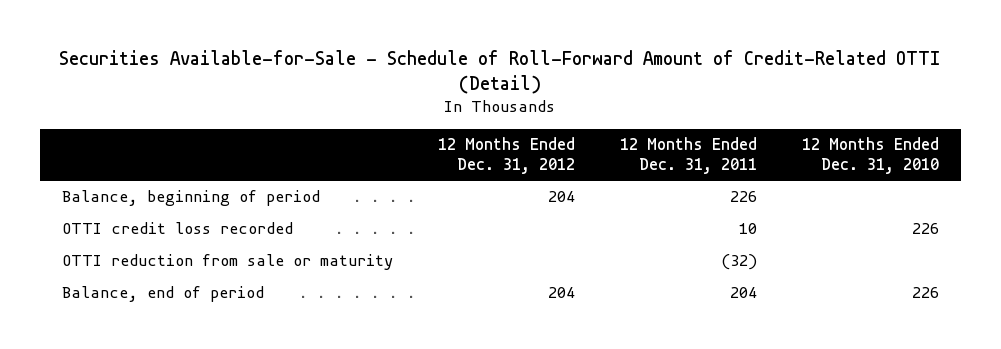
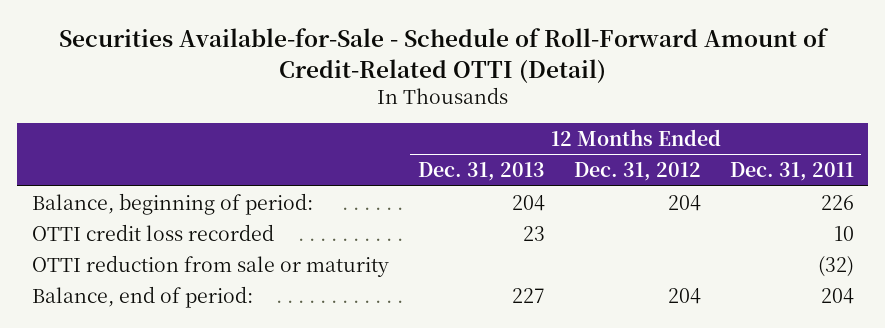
- | 12 Months Ended Dec. 31, 2012 | 12 Months Ended Dec. 31, 2011 | 12 Months Ended Dec. 31, 2010
+ | 12 Months Ended Dec. 31, 2013 | 12 Months Ended Dec. 31, 2012 | 12 Months Ended Dec. 31, 2011
- Balance, beginning of period | 204 | 226 |
+ Balance, beginning of period: | 204 | 204 | 226
- Balance, end of period | 204 | 204 | 226
+ Balance, end of period: | 227 | 204 | 204

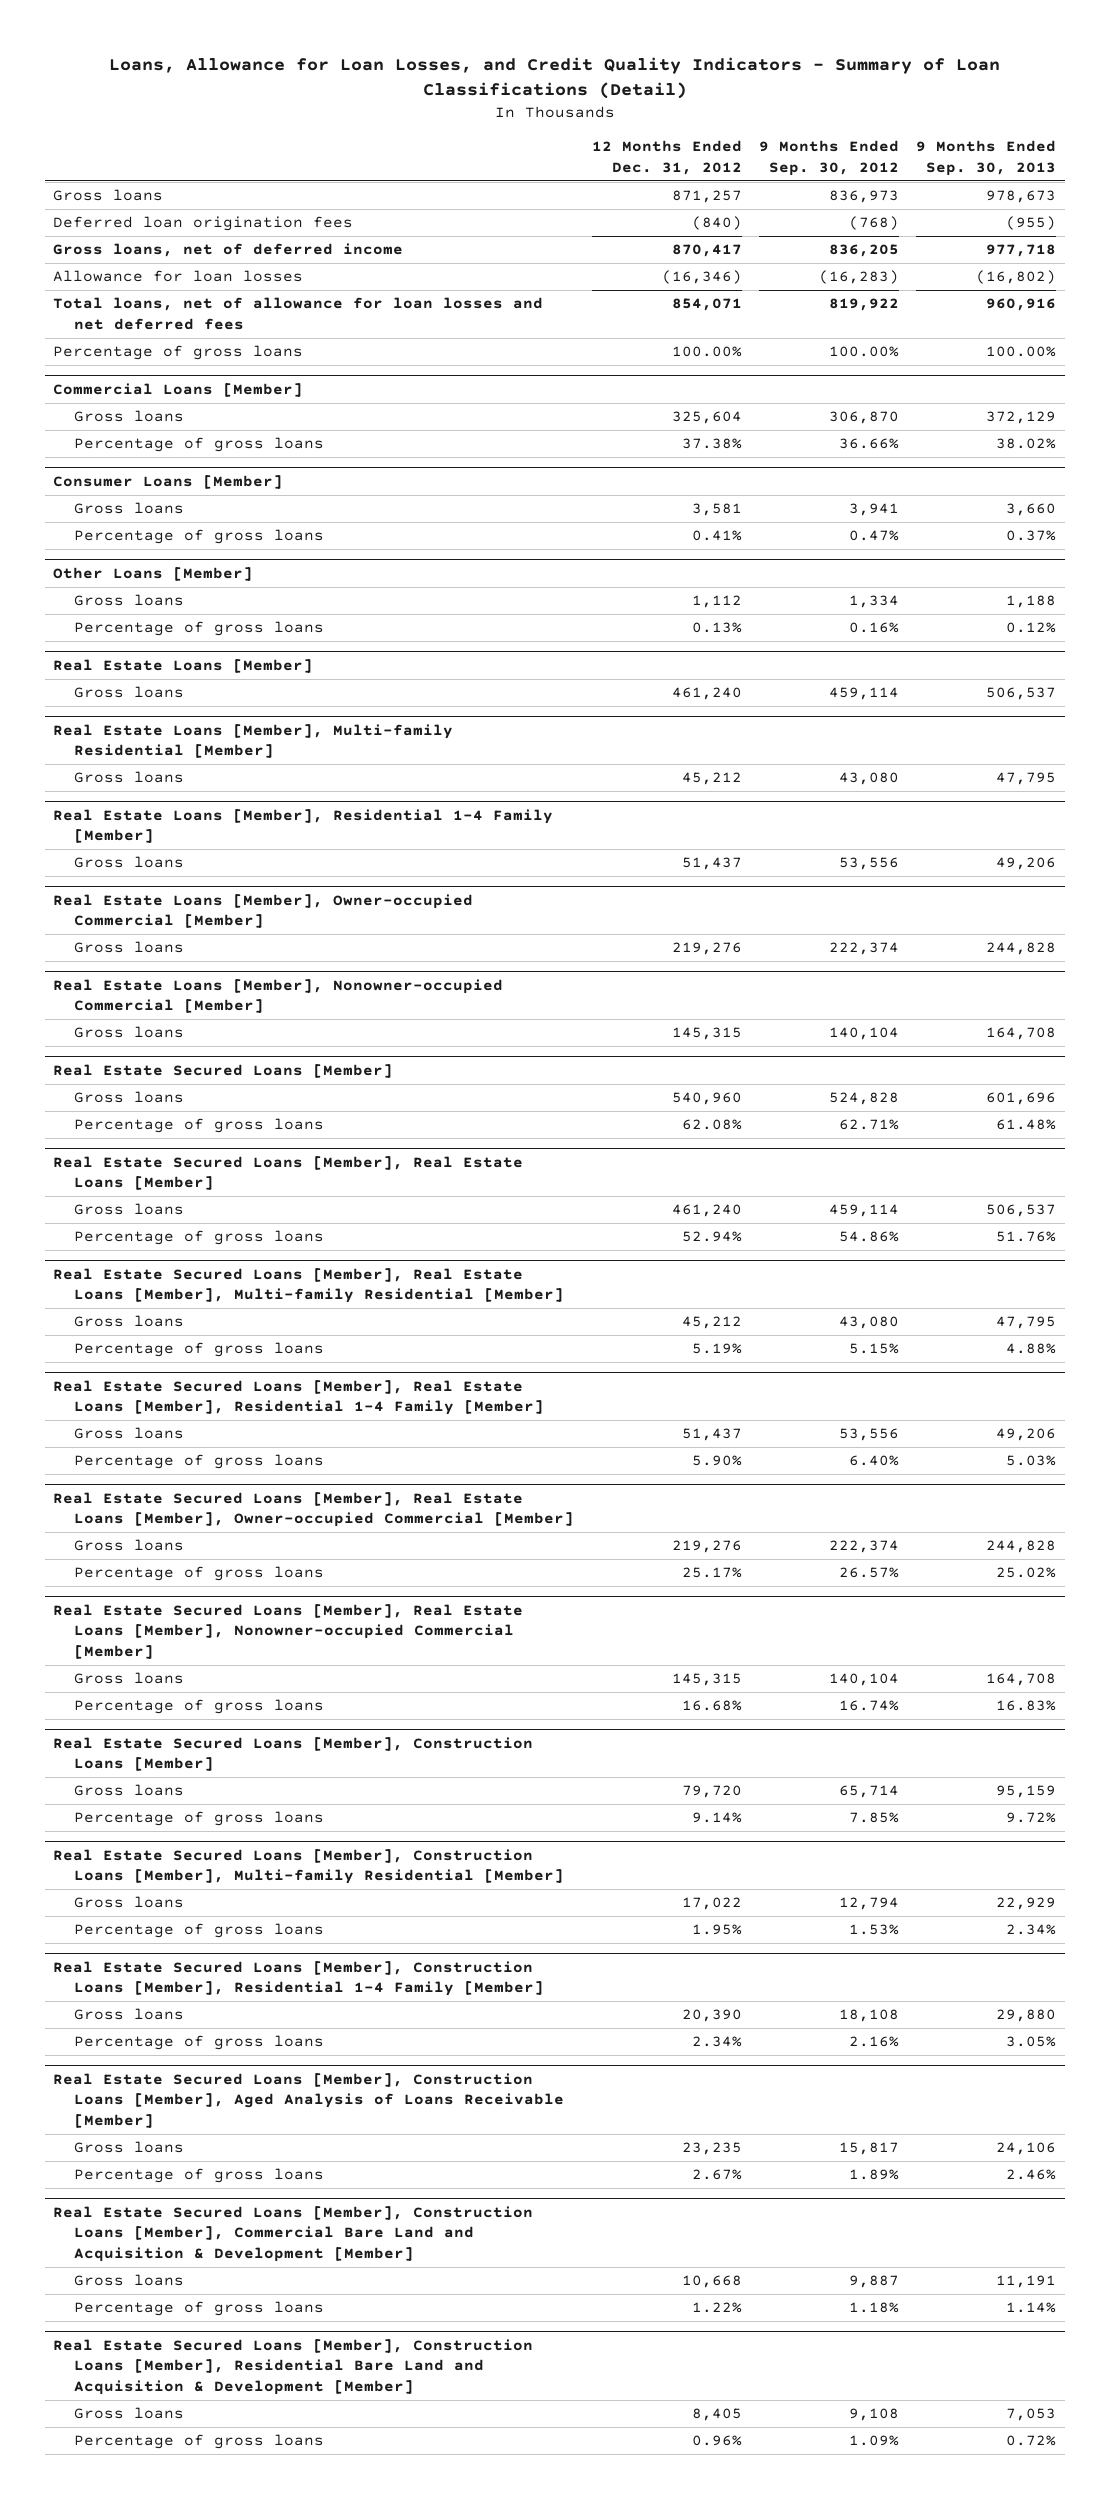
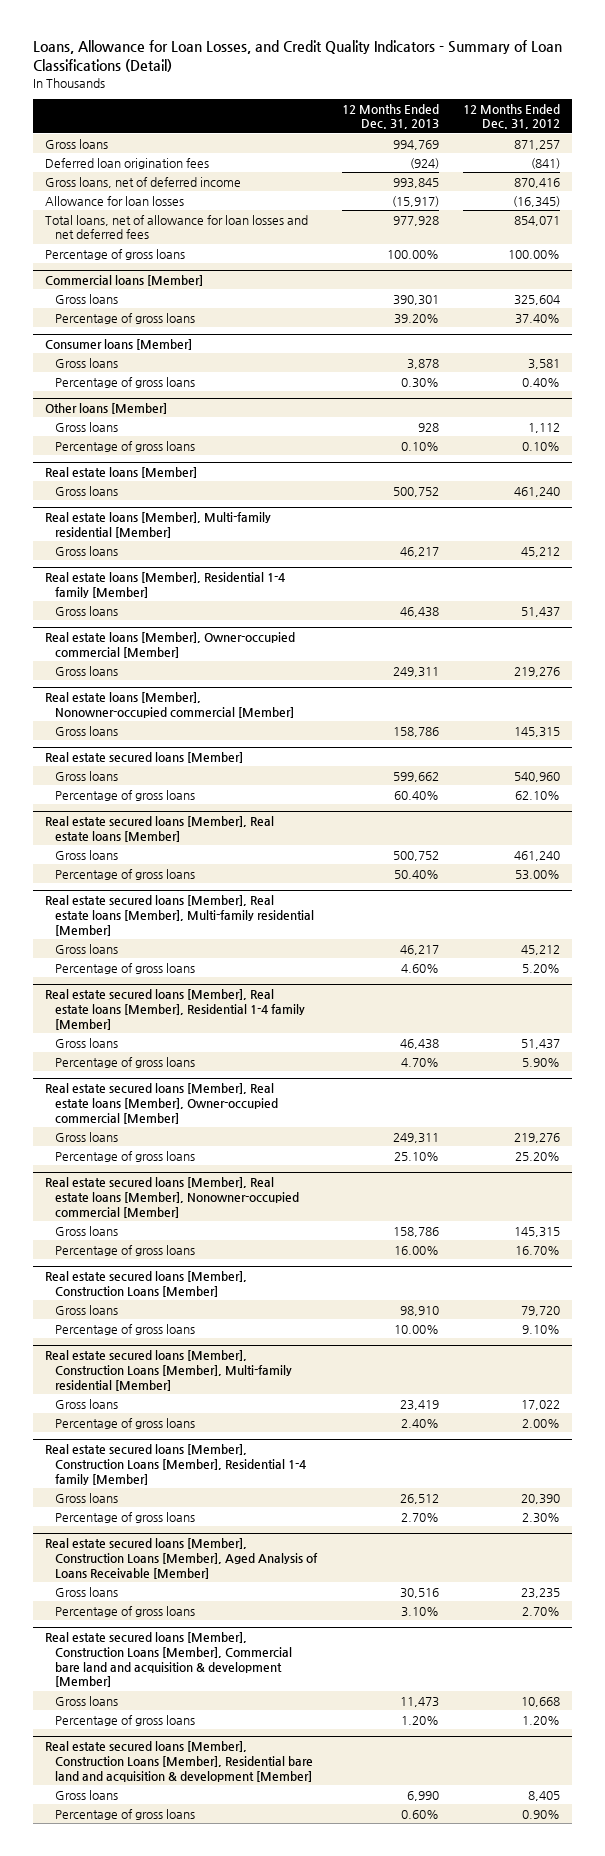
- | 12 Months Ended Dec. 31, 2012 | 9 Months Ended Sep. 30, 2012 | 9 Months Ended Sep. 30, 2013
+ | 12 Months Ended Dec. 31, 2013 | 12 Months Ended Dec. 31, 2012
- Deferred loan origination fees | (840) | (768) | (955)
- Gross loans, net of deferred income | 870,417 | 836,205 | 977,718
- Allowance for loan losses | (16,346) | (16,283) | (16,802)
+ Deferred loan origination fees | (924) | (841)
+ Gross loans, net of deferred income | 993,845 | 870,416
+ Allowance for loan losses | (15,917) | (16,345)
- Commercial Loans [Member]
+ Commercial loans [Member]
- Percentage of gross loans | 37.38% | 36.66% | 38.02%
- Consumer Loans [Member]
+ Percentage of gross loans | 39.20% | 37.40%
+ Consumer loans [Member]
- Percentage of gross loans | 0.41% | 0.47% | 0.37%
- Other Loans [Member]
+ Percentage of gross loans | 0.30% | 0.40%
+ Other loans [Member]
- Percentage of gross loans | 0.13% | 0.16% | 0.12%
- Real Estate Loans [Member]
+ Percentage of gross loans | 0.10% | 0.10%
+ Real estate loans [Member]
- Real Estate Loans [Member], Multi-family Residential [Member]
+ Real estate loans [Member], Multi-family residential [Member]
- Real Estate Loans [Member], Residential 1-4 Family [Member]
+ Real estate loans [Member], Residential 1-4 family [Member]
- Real Estate Loans [Member], Owner-occupied Commercial [Member]
+ Real estate loans [Member], Owner-occupied commercial [Member]
- Real Estate Loans [Member], Nonowner-occupied Commercial [Member]
+ Real estate loans [Member], Nonowner-occupied commercial [Member]
- Real Estate Secured Loans [Member]
+ Real estate secured loans [Member]
- Percentage of gross loans | 62.08% | 62.71% | 61.48%
- Real Estate Secured Loans [Member], Real Estate Loans [Member]
+ Percentage of gross loans | 60.40% | 62.10%
+ Real estate secured loans [Member], Real estate loans [Member]
- Percentage of gross loans | 52.94% | 54.86% | 51.76%
- Real Estate Secured Loans [Member], Real Estate Loans [Member], Multi-family Residential [Member]
+ Percentage of gross loans | 50.40% | 53.00%
+ Real estate secured loans [Member], Real estate loans [Member], Multi-family residential [Member]
- Percentage of gross loans | 5.19% | 5.15% | 4.88%
- Real Estate Secured Loans [Member], Real Estate Loans [Member], Residential 1-4 Family [Member]
+ Percentage of gross loans | 4.60% | 5.20%
+ Real estate secured loans [Member], Real estate loans [Member], Residential 1-4 family [Member]
- Real Estate Secured Loans [Member], Real Estate Loans [Member], Owner-occupied Commercial [Member]
+ Real estate secured loans [Member], Real estate loans [Member], Owner-occupied commercial [Member]
- Percentage of gross loans | 25.17% | 26.57% | 25.02%
- Real Estate Secured Loans [Member], Real Estate Loans [Member], Nonowner-occupied Commercial [Member]
+ Percentage of gross loans | 25.10% | 25.20%
+ Real estate secured loans [Member], Real estate loans [Member], Nonowner-occupied commercial [Member]
- Percentage of gross loans | 16.68% | 16.74% | 16.83%
- Real Estate Secured Loans [Member], Construction Loans [Member]
+ Percentage of gross loans | 16.00% | 16.70%
+ Real estate secured loans [Member], Construction Loans [Member]
- Percentage of gross loans | 9.14% | 7.85% | 9.72%
- Real Estate Secured Loans [Member], Construction Loans [Member], Multi-family Residential [Member]
+ Percentage of gross loans | 10.00% | 9.10%
+ Real estate secured loans [Member], Construction Loans [Member], Multi-family residential [Member]
- Percentage of gross loans | 1.95% | 1.53% | 2.34%
- Real Estate Secured Loans [Member], Construction Loans [Member], Residential 1-4 Family [Member]
+ Percentage of gross loans | 2.40% | 2.00%
+ Real estate secured loans [Member], Construction Loans [Member], Residential 1-4 family [Member]
- Percentage of gross loans | 2.34% | 2.16% | 3.05%
- Real Estate Secured Loans [Member], Construction Loans [Member], Aged Analysis of Loans Receivable [Member]
+ Percentage of gross loans | 2.70% | 2.30%
+ Real estate secured loans [Member], Construction Loans [Member], Aged Analysis of Loans Receivable [Member]
- Percentage of gross loans | 2.67% | 1.89% | 2.46%
- Real Estate Secured Loans [Member], Construction Loans [Member], Commercial Bare Land and Acquisition & Development [Member]
+ Percentage of gross loans | 3.10% | 2.70%
+ Real estate secured loans [Member], Construction Loans [Member], Commercial bare land and acquisition & development [Member]
- Percentage of gross loans | 1.22% | 1.18% | 1.14%
- Real Estate Secured Loans [Member], Construction Loans [Member], Residential Bare Land and Acquisition & Development [Member]
+ Percentage of gross loans | 1.20% | 1.20%
+ Real estate secured loans [Member], Construction Loans [Member], Residential bare land and acquisition & development [Member]
- Percentage of gross loans | 0.96% | 1.09% | 0.72%
+ Percentage of gross loans | 0.60% | 0.90%

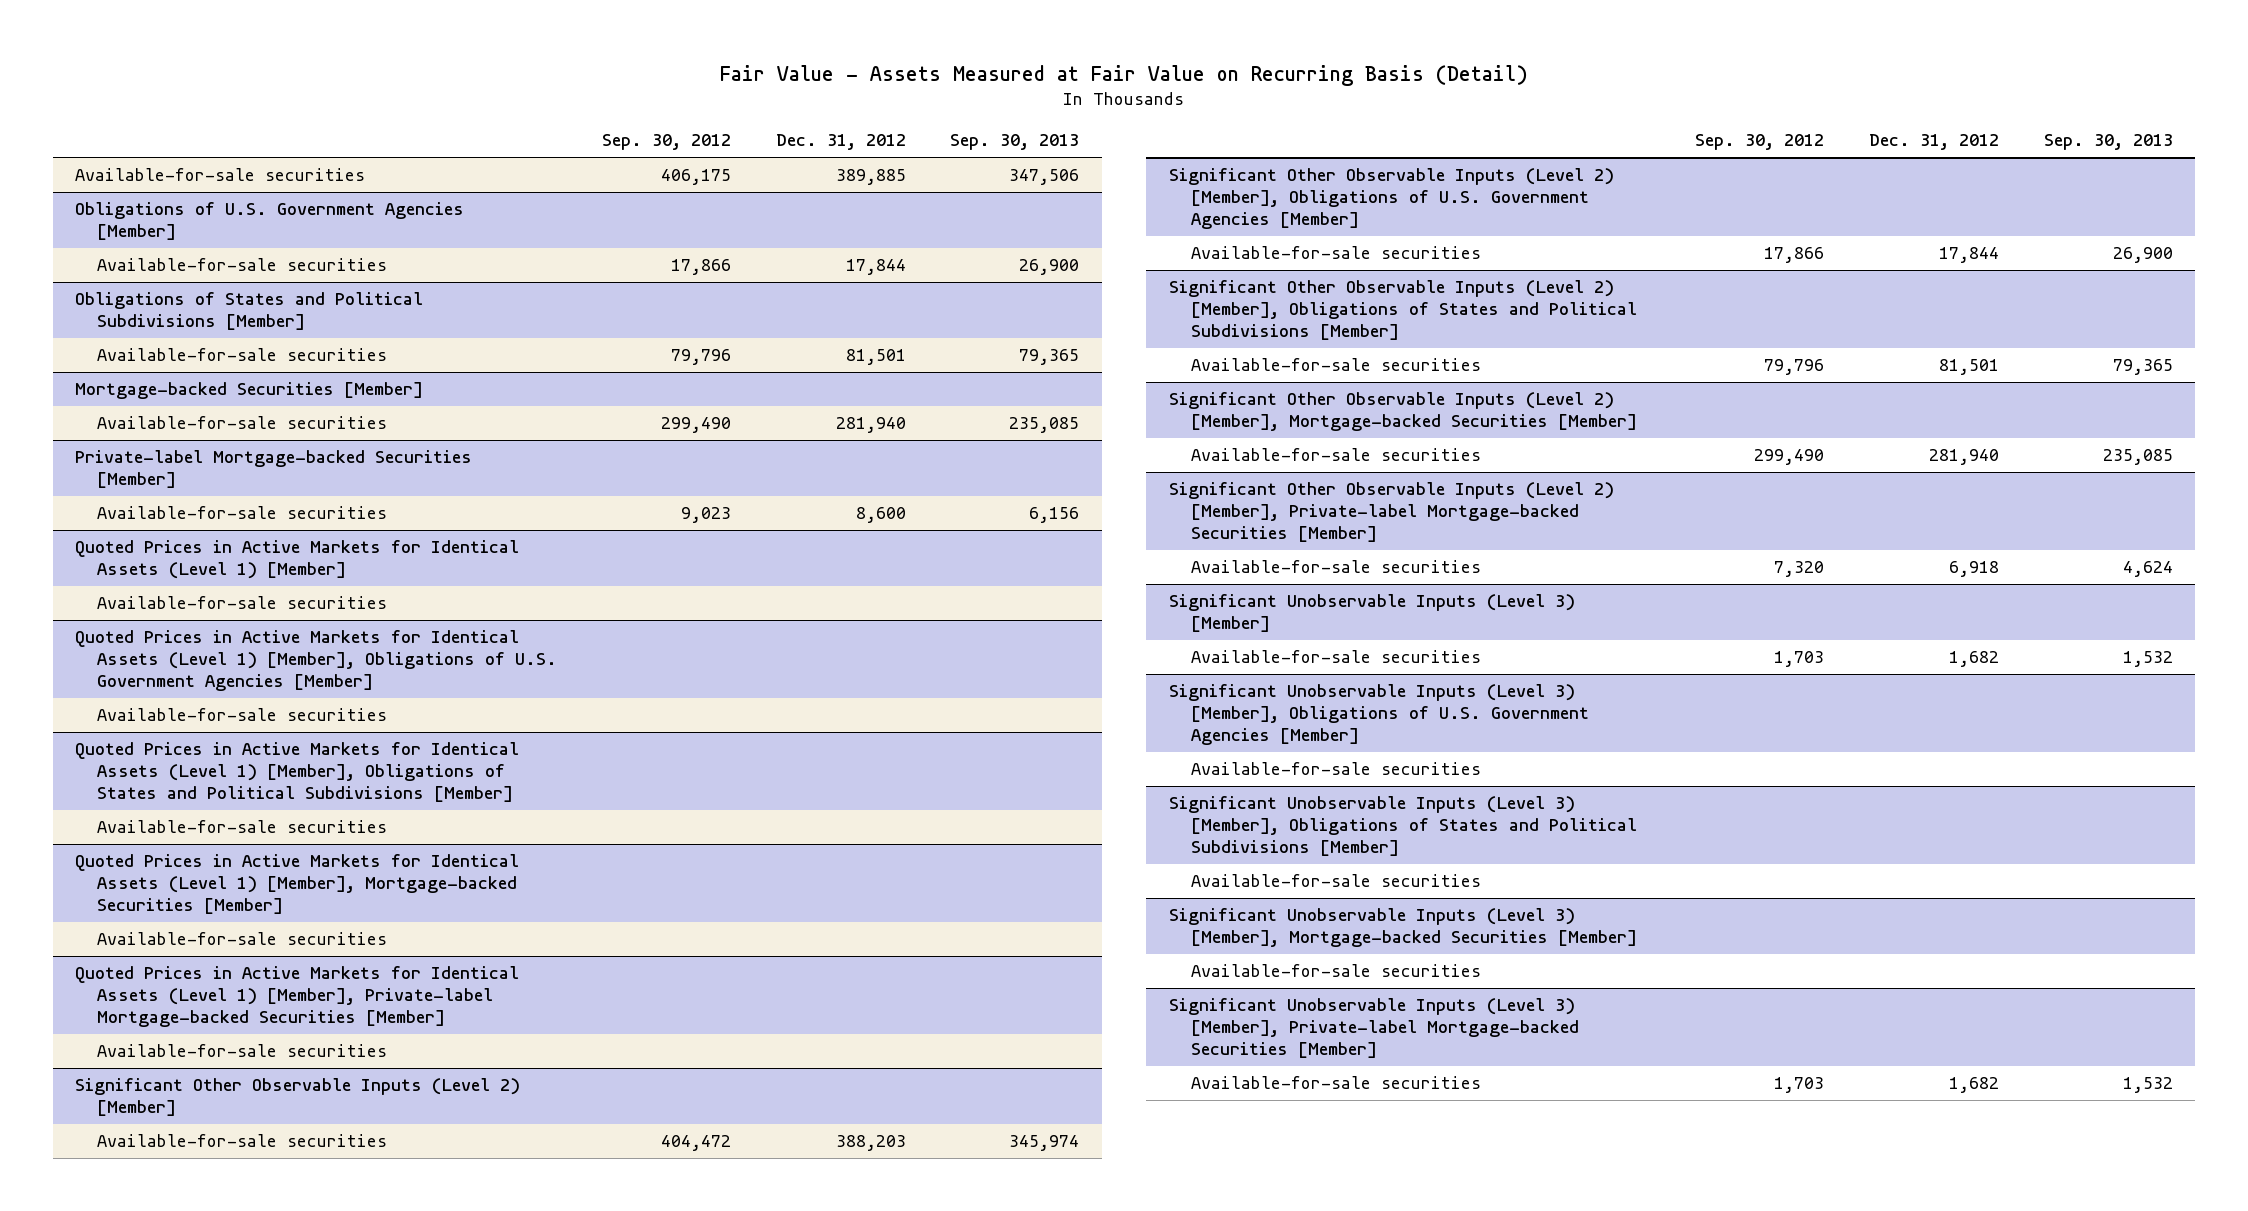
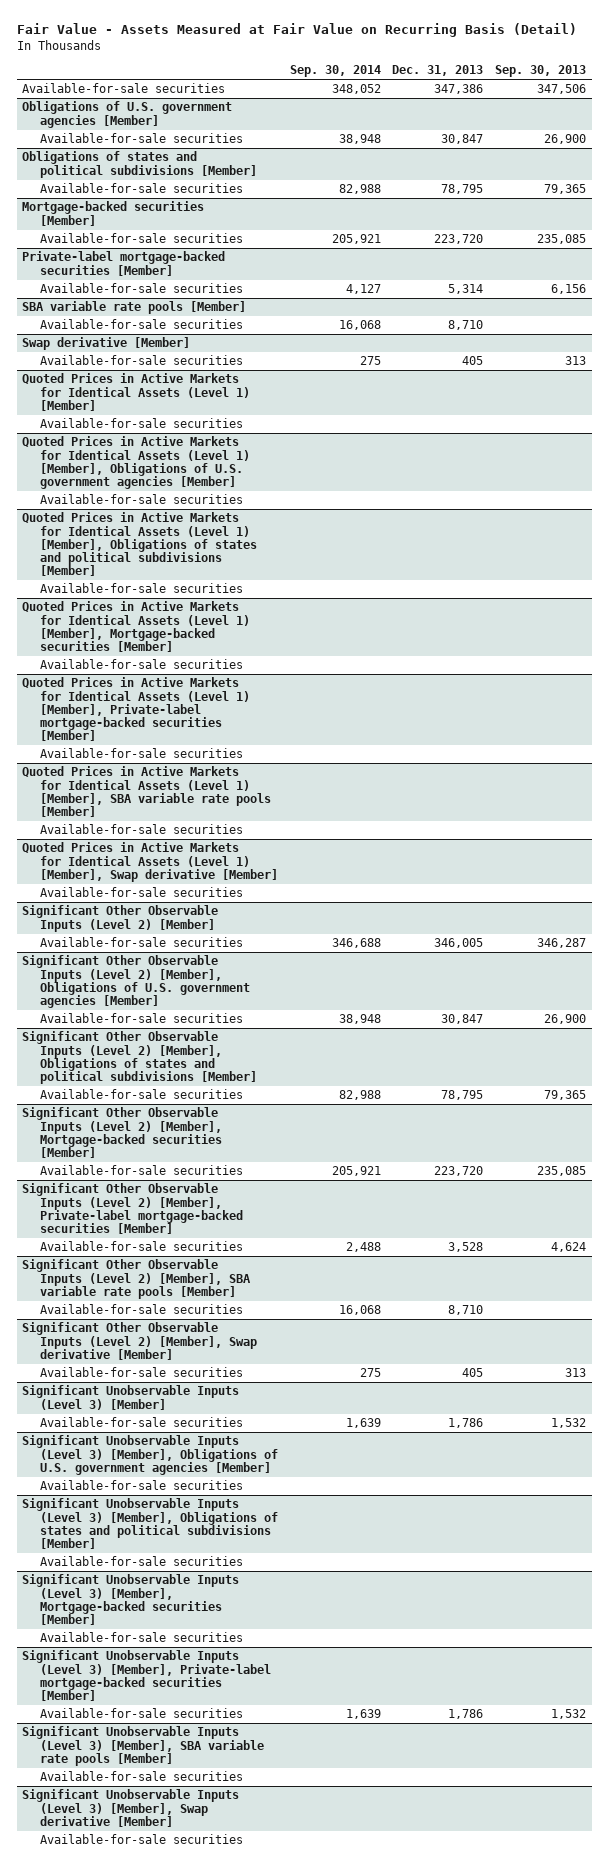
- | Sep. 30, 2012 | Dec. 31, 2012 | Sep. 30, 2013
+ | Sep. 30, 2014 | Dec. 31, 2013 | Sep. 30, 2013
- Obligations of U.S. Government Agencies [Member]
+ Obligations of U.S. government agencies [Member]
- Obligations of States and Political Subdivisions [Member]
+ Obligations of states and political subdivisions [Member]
- Mortgage-backed Securities [Member]
+ Mortgage-backed securities [Member]
- Private-label Mortgage-backed Securities [Member]
+ Private-label mortgage-backed securities [Member]
+ SBA variable rate pools [Member]
+ Available-for-sale securities | 16,068 | 8,710 |
+ Swap derivative [Member]
+ Available-for-sale securities | 275 | 405 | 313
- Quoted Prices in Active Markets for Identical Assets (Level 1) [Member], Obligations of U.S. Government Agencies [Member]
+ Quoted Prices in Active Markets for Identical Assets (Level 1) [Member], Obligations of U.S. government agencies [Member]
- Quoted Prices in Active Markets for Identical Assets (Level 1) [Member], Obligations of States and Political Subdivisions [Member]
+ Quoted Prices in Active Markets for Identical Assets (Level 1) [Member], Obligations of states and political subdivisions [Member]
- Quoted Prices in Active Markets for Identical Assets (Level 1) [Member], Mortgage-backed Securities [Member]
+ Quoted Prices in Active Markets for Identical Assets (Level 1) [Member], Mortgage-backed securities [Member]
- Quoted Prices in Active Markets for Identical Assets (Level 1) [Member], Private-label Mortgage-backed Securities [Member]
+ Quoted Prices in Active Markets for Identical Assets (Level 1) [Member], Private-label mortgage-backed securities [Member]
+ Quoted Prices in Active Markets for Identical Assets (Level 1) [Member], SBA variable rate pools [Member]
+ Available-for-sale securities
+ Quoted Prices in Active Markets for Identical Assets (Level 1) [Member], Swap derivative [Member]
+ Available-for-sale securities
@ Significant Other Observable Inputs (Level 2) [Member]
- Available-for-sale securities | 404,472 | 388,203 | 345,974
- Significant Other Observable Inputs (Level 2) [Member], Obligations of U.S. Government Agencies [Member]
@ Significant Other Observable Inputs (Level 2) [Member]
+ Available-for-sale securities | 346,688 | 346,005 | 346,287
+ Significant Other Observable Inputs (Level 2) [Member], Obligations of U.S. government agencies [Member]
- Significant Other Observable Inputs (Level 2) [Member], Obligations of States and Political Subdivisions [Member]
+ Significant Other Observable Inputs (Level 2) [Member], Obligations of states and political subdivisions [Member]
- Significant Other Observable Inputs (Level 2) [Member], Mortgage-backed Securities [Member]
+ Significant Other Observable Inputs (Level 2) [Member], Mortgage-backed securities [Member]
- Significant Other Observable Inputs (Level 2) [Member], Private-label Mortgage-backed Securities [Member]
+ Significant Other Observable Inputs (Level 2) [Member], Private-label mortgage-backed securities [Member]
+ Significant Other Observable Inputs (Level 2) [Member], SBA variable rate pools [Member]
+ Available-for-sale securities | 16,068 | 8,710 |
+ Significant Other Observable Inputs (Level 2) [Member], Swap derivative [Member]
+ Available-for-sale securities | 275 | 405 | 313
- Significant Unobservable Inputs (Level 3) [Member], Obligations of U.S. Government Agencies [Member]
+ Significant Unobservable Inputs (Level 3) [Member], Obligations of U.S. government agencies [Member]
- Significant Unobservable Inputs (Level 3) [Member], Obligations of States and Political Subdivisions [Member]
+ Significant Unobservable Inputs (Level 3) [Member], Obligations of states and political subdivisions [Member]
- Significant Unobservable Inputs (Level 3) [Member], Mortgage-backed Securities [Member]
+ Significant Unobservable Inputs (Level 3) [Member], Mortgage-backed securities [Member]
- Significant Unobservable Inputs (Level 3) [Member], Private-label Mortgage-backed Securities [Member]
+ Significant Unobservable Inputs (Level 3) [Member], Private-label mortgage-backed securities [Member]
+ Significant Unobservable Inputs (Level 3) [Member], SBA variable rate pools [Member]
+ Available-for-sale securities
+ Significant Unobservable Inputs (Level 3) [Member], Swap derivative [Member]
+ Available-for-sale securities

